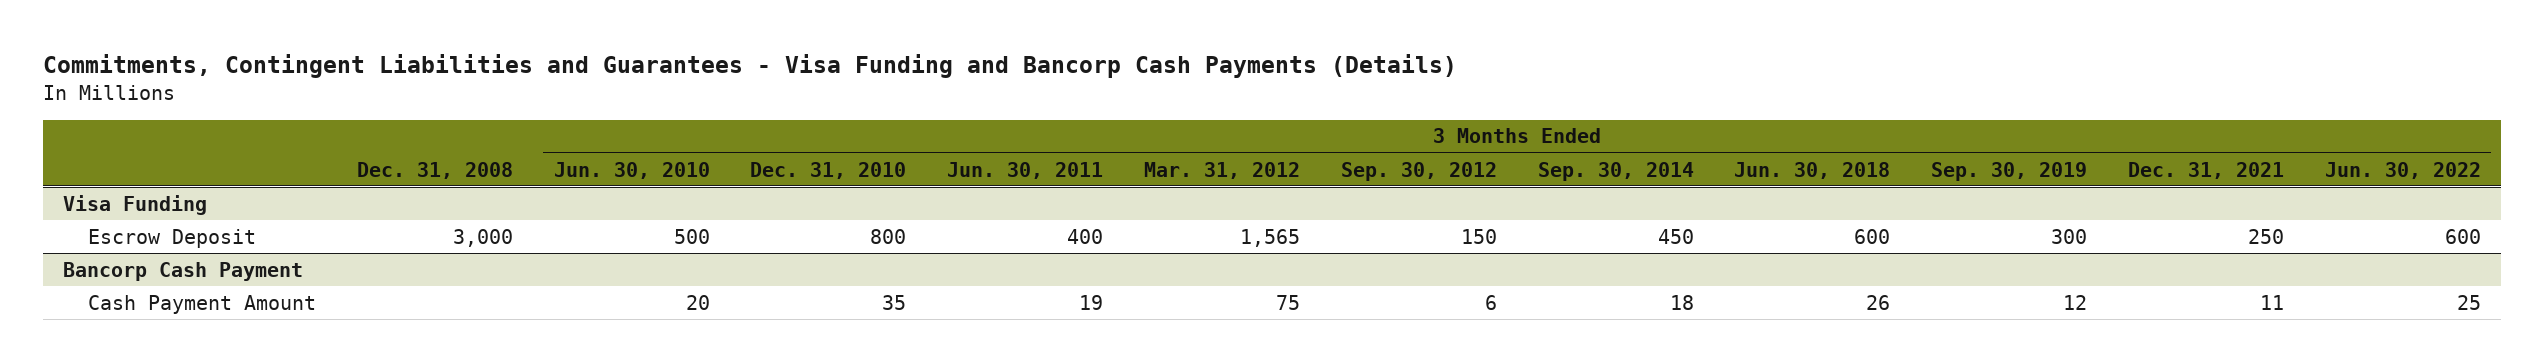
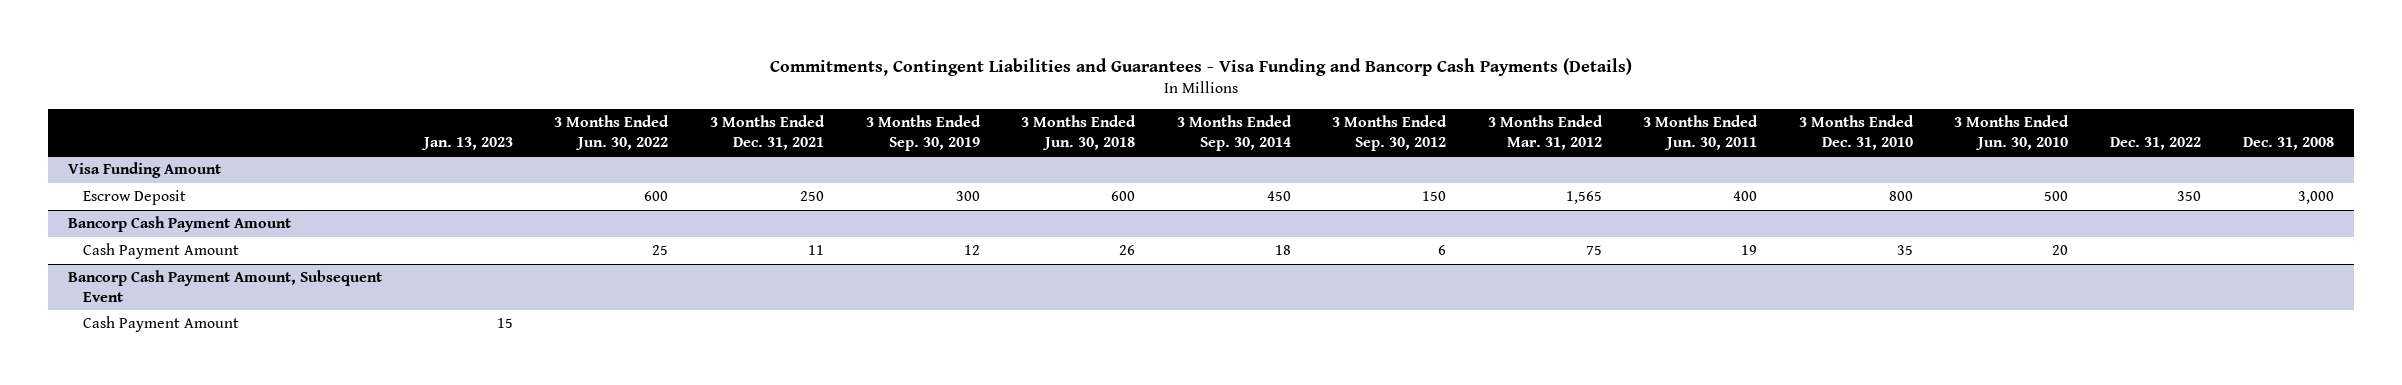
- | Dec. 31, 2008 | 3 Months Ended Jun. 30, 2010 | 3 Months Ended Dec. 31, 2010 | 3 Months Ended Jun. 30, 2011 | 3 Months Ended Mar. 31, 2012 | 3 Months Ended Sep. 30, 2012 | 3 Months Ended Sep. 30, 2014 | 3 Months Ended Jun. 30, 2018 | 3 Months Ended Sep. 30, 2019 | 3 Months Ended Dec. 31, 2021 | 3 Months Ended Jun. 30, 2022
+ | Jan. 13, 2023 | 3 Months Ended Jun. 30, 2022 | 3 Months Ended Dec. 31, 2021 | 3 Months Ended Sep. 30, 2019 | 3 Months Ended Jun. 30, 2018 | 3 Months Ended Sep. 30, 2014 | 3 Months Ended Sep. 30, 2012 | 3 Months Ended Mar. 31, 2012 | 3 Months Ended Jun. 30, 2011 | 3 Months Ended Dec. 31, 2010 | 3 Months Ended Jun. 30, 2010 | Dec. 31, 2022 | Dec. 31, 2008
- Visa Funding
+ Visa Funding Amount
- Bancorp Cash Payment
+ Bancorp Cash Payment Amount
+ Bancorp Cash Payment Amount, Subsequent Event
+ Cash Payment Amount | 15 | | | | | | | | | | | |

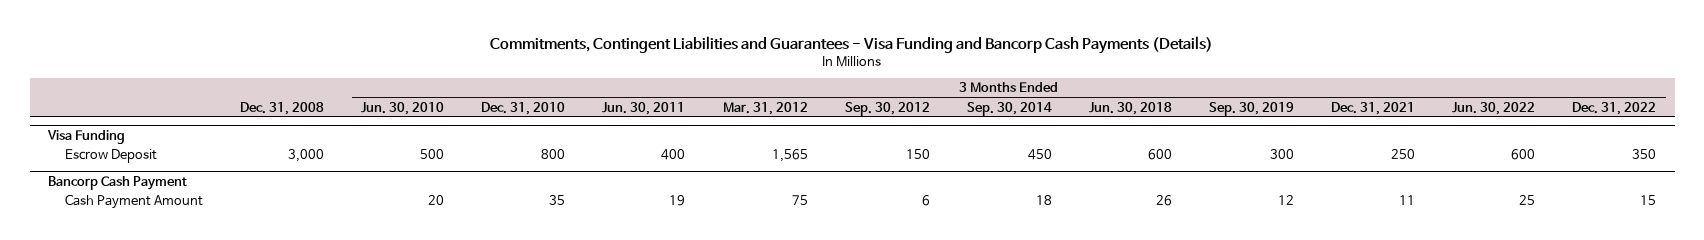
- | Jan. 13, 2023 | 3 Months Ended Jun. 30, 2022 | 3 Months Ended Dec. 31, 2021 | 3 Months Ended Sep. 30, 2019 | 3 Months Ended Jun. 30, 2018 | 3 Months Ended Sep. 30, 2014 | 3 Months Ended Sep. 30, 2012 | 3 Months Ended Mar. 31, 2012 | 3 Months Ended Jun. 30, 2011 | 3 Months Ended Dec. 31, 2010 | 3 Months Ended Jun. 30, 2010 | Dec. 31, 2022 | Dec. 31, 2008
+ | Dec. 31, 2008 | 3 Months Ended Jun. 30, 2010 | 3 Months Ended Dec. 31, 2010 | 3 Months Ended Jun. 30, 2011 | 3 Months Ended Mar. 31, 2012 | 3 Months Ended Sep. 30, 2012 | 3 Months Ended Sep. 30, 2014 | 3 Months Ended Jun. 30, 2018 | 3 Months Ended Sep. 30, 2019 | 3 Months Ended Dec. 31, 2021 | 3 Months Ended Jun. 30, 2022 | 3 Months Ended Dec. 31, 2022
- Visa Funding Amount
+ Visa Funding
- Bancorp Cash Payment Amount
+ Bancorp Cash Payment
- Bancorp Cash Payment Amount, Subsequent Event
- Cash Payment Amount | 15 | | | | | | | | | | | |

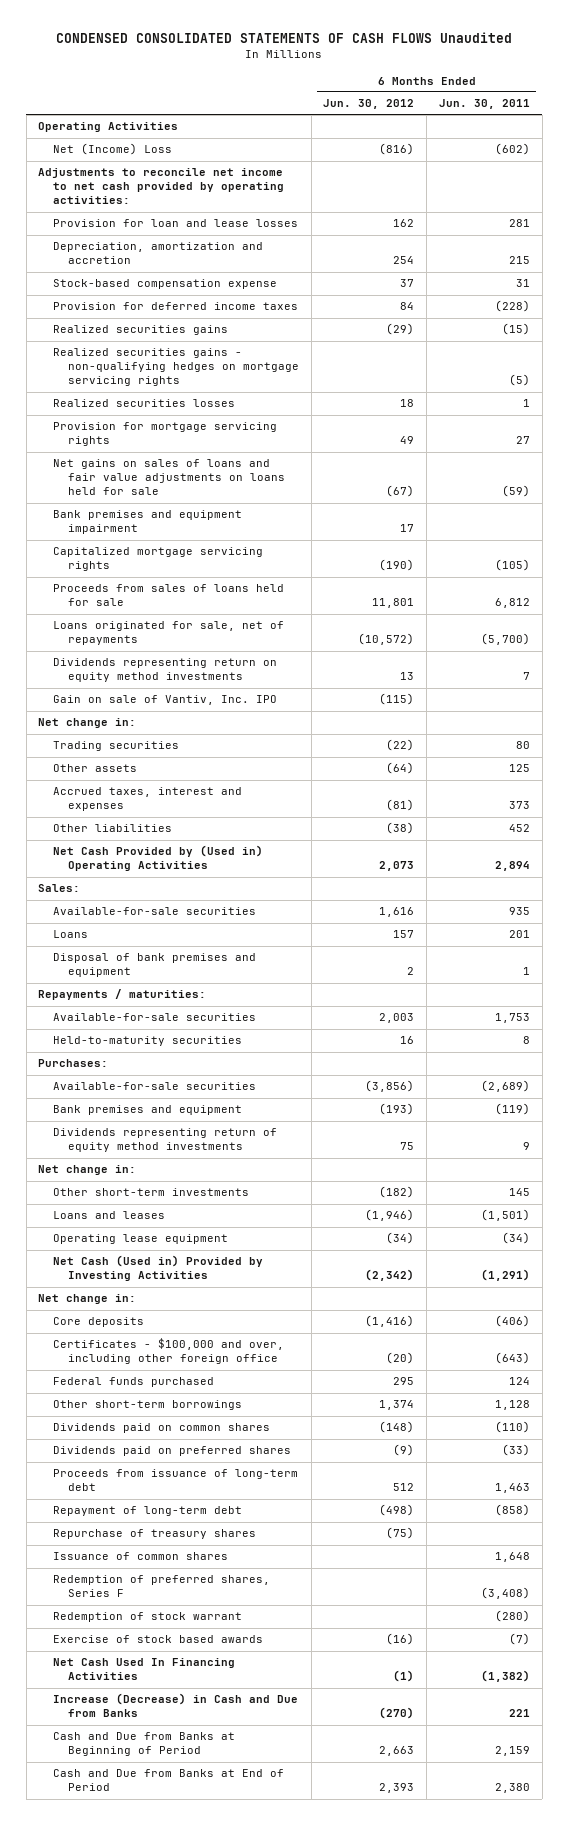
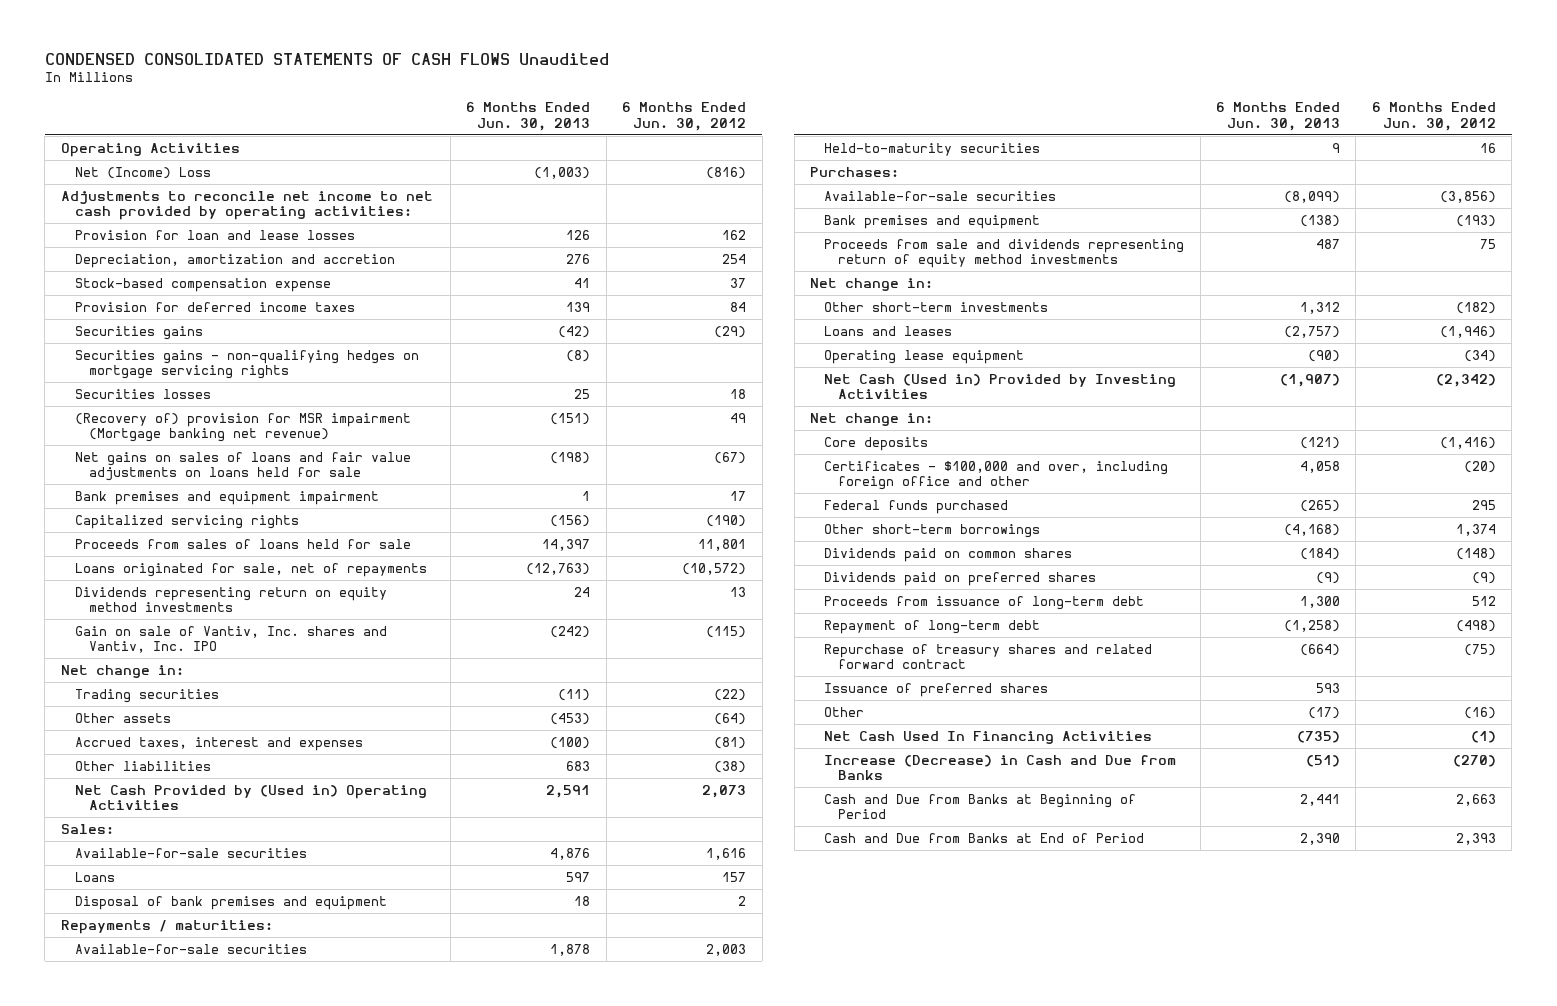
- | 6 Months Ended Jun. 30, 2012 | 6 Months Ended Jun. 30, 2011
+ | 6 Months Ended Jun. 30, 2013 | 6 Months Ended Jun. 30, 2012
- Realized securities gains | (29) | (15)
- Realized securities gains - non-qualifying hedges on mortgage servicing rights | | (5)
- Realized securities losses | 18 | 1
- Provision for mortgage servicing rights | 49 | 27
+ Securities gains | (42) | (29)
+ Securities gains - non-qualifying hedges on mortgage servicing rights | (8) |
+ Securities losses | 25 | 18
+ (Recovery of) provision for MSR impairment (Mortgage banking net revenue) | (151) | 49
- Capitalized mortgage servicing rights | (190) | (105)
+ Capitalized servicing rights | (156) | (190)
- Gain on sale of Vantiv, Inc. IPO | (115) |
+ Gain on sale of Vantiv, Inc. shares and Vantiv, Inc. IPO | (242) | (115)
- Dividends representing return of equity method investments | 75 | 9
+ Proceeds from sale and dividends representing return of equity method investments | 487 | 75
- Certificates - $100,000 and over, including other foreign office | (20) | (643)
+ Certificates - $100,000 and over, including foreign office and other | 4,058 | (20)
- Repurchase of treasury shares | (75) |
- Issuance of common shares | | 1,648
- Redemption of preferred shares, Series F | | (3,408)
- Redemption of stock warrant | | (280)
- Exercise of stock based awards | (16) | (7)
+ Repurchase of treasury shares and related forward contract | (664) | (75)
+ Issuance of preferred shares | 593 |
+ Other | (17) | (16)

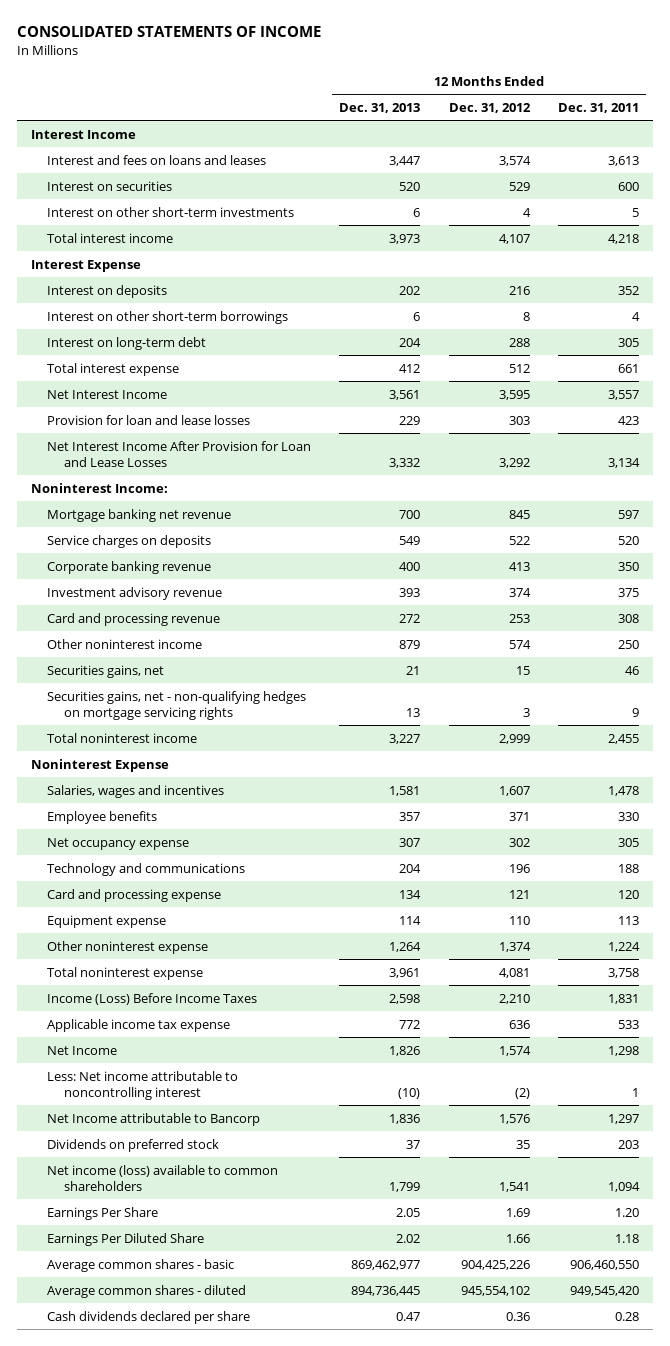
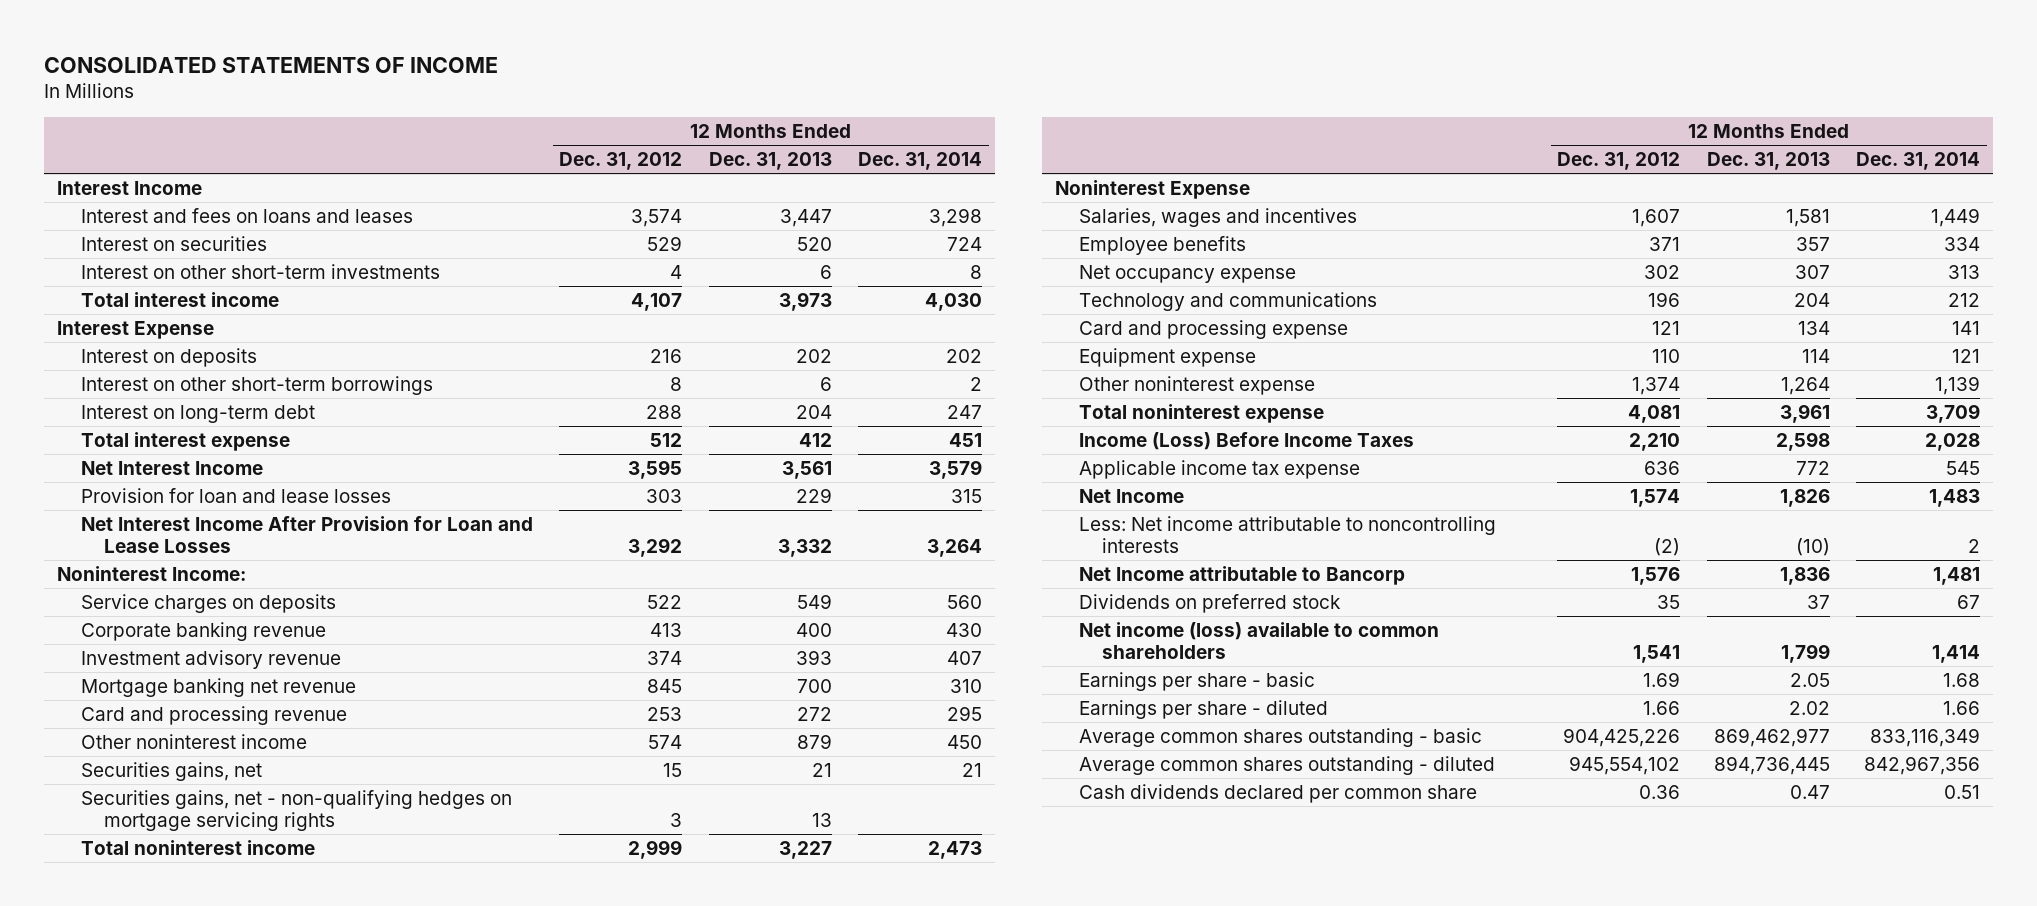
- | 12 Months Ended Dec. 31, 2013 | 12 Months Ended Dec. 31, 2012 | 12 Months Ended Dec. 31, 2011
+ | 12 Months Ended Dec. 31, 2012 | 12 Months Ended Dec. 31, 2013 | 12 Months Ended Dec. 31, 2014
moved down: Mortgage banking net revenue | 845 | 700 | 310
- Less: Net income attributable to noncontrolling interest | (10) | (2) | 1
+ Less: Net income attributable to noncontrolling interests | (2) | (10) | 2
- Earnings Per Share | 2.05 | 1.69 | 1.20
- Earnings Per Diluted Share | 2.02 | 1.66 | 1.18
- Average common shares - basic | 869,462,977 | 904,425,226 | 906,460,550
- Average common shares - diluted | 894,736,445 | 945,554,102 | 949,545,420
- Cash dividends declared per share | 0.47 | 0.36 | 0.28
+ Earnings per share - basic | 1.69 | 2.05 | 1.68
+ Earnings per share - diluted | 1.66 | 2.02 | 1.66
+ Average common shares outstanding - basic | 904,425,226 | 869,462,977 | 833,116,349
+ Average common shares outstanding - diluted | 945,554,102 | 894,736,445 | 842,967,356
+ Cash dividends declared per common share | 0.36 | 0.47 | 0.51

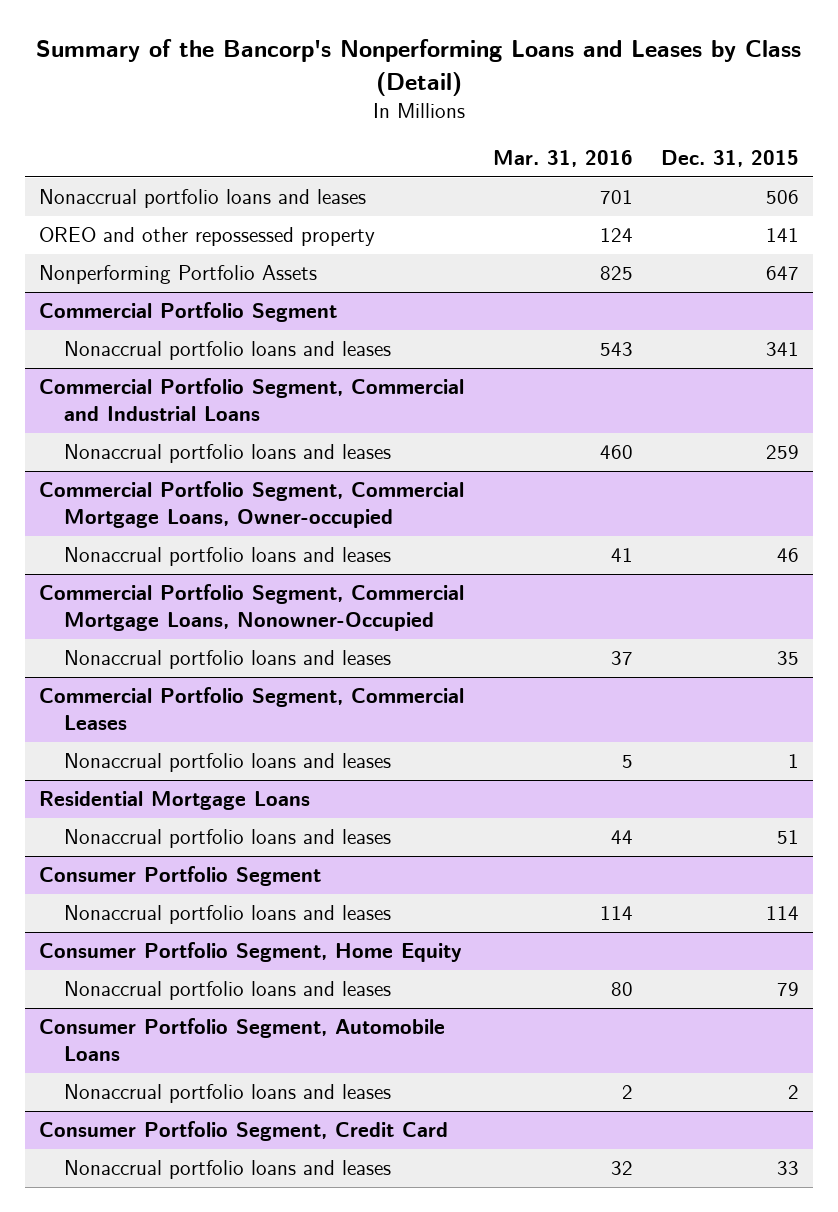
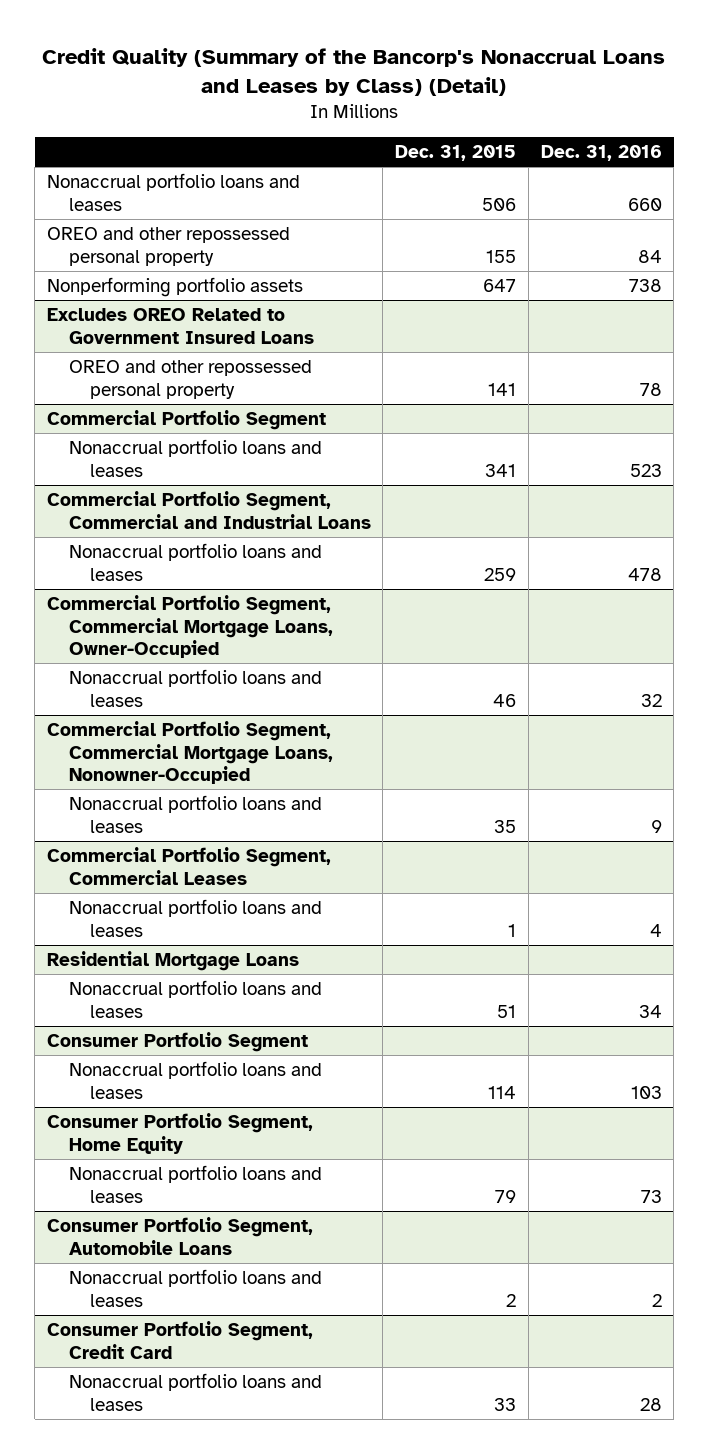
- Summary of the Bancorp's Nonperforming Loans and Leases by Class (Detail)
+ Credit Quality (Summary of the Bancorp's Nonaccrual Loans and Leases by Class) (Detail)
- | Mar. 31, 2016 | Dec. 31, 2015
+ | Dec. 31, 2015 | Dec. 31, 2016
- OREO and other repossessed property | 124 | 141
- Nonperforming Portfolio Assets | 825 | 647
+ OREO and other repossessed personal property | 155 | 84
+ Nonperforming portfolio assets | 647 | 738
+ Excludes OREO Related to Government Insured Loans
+ OREO and other repossessed personal property | 141 | 78
- Commercial Portfolio Segment, Commercial Mortgage Loans, Owner-occupied
+ Commercial Portfolio Segment, Commercial Mortgage Loans, Owner-Occupied

